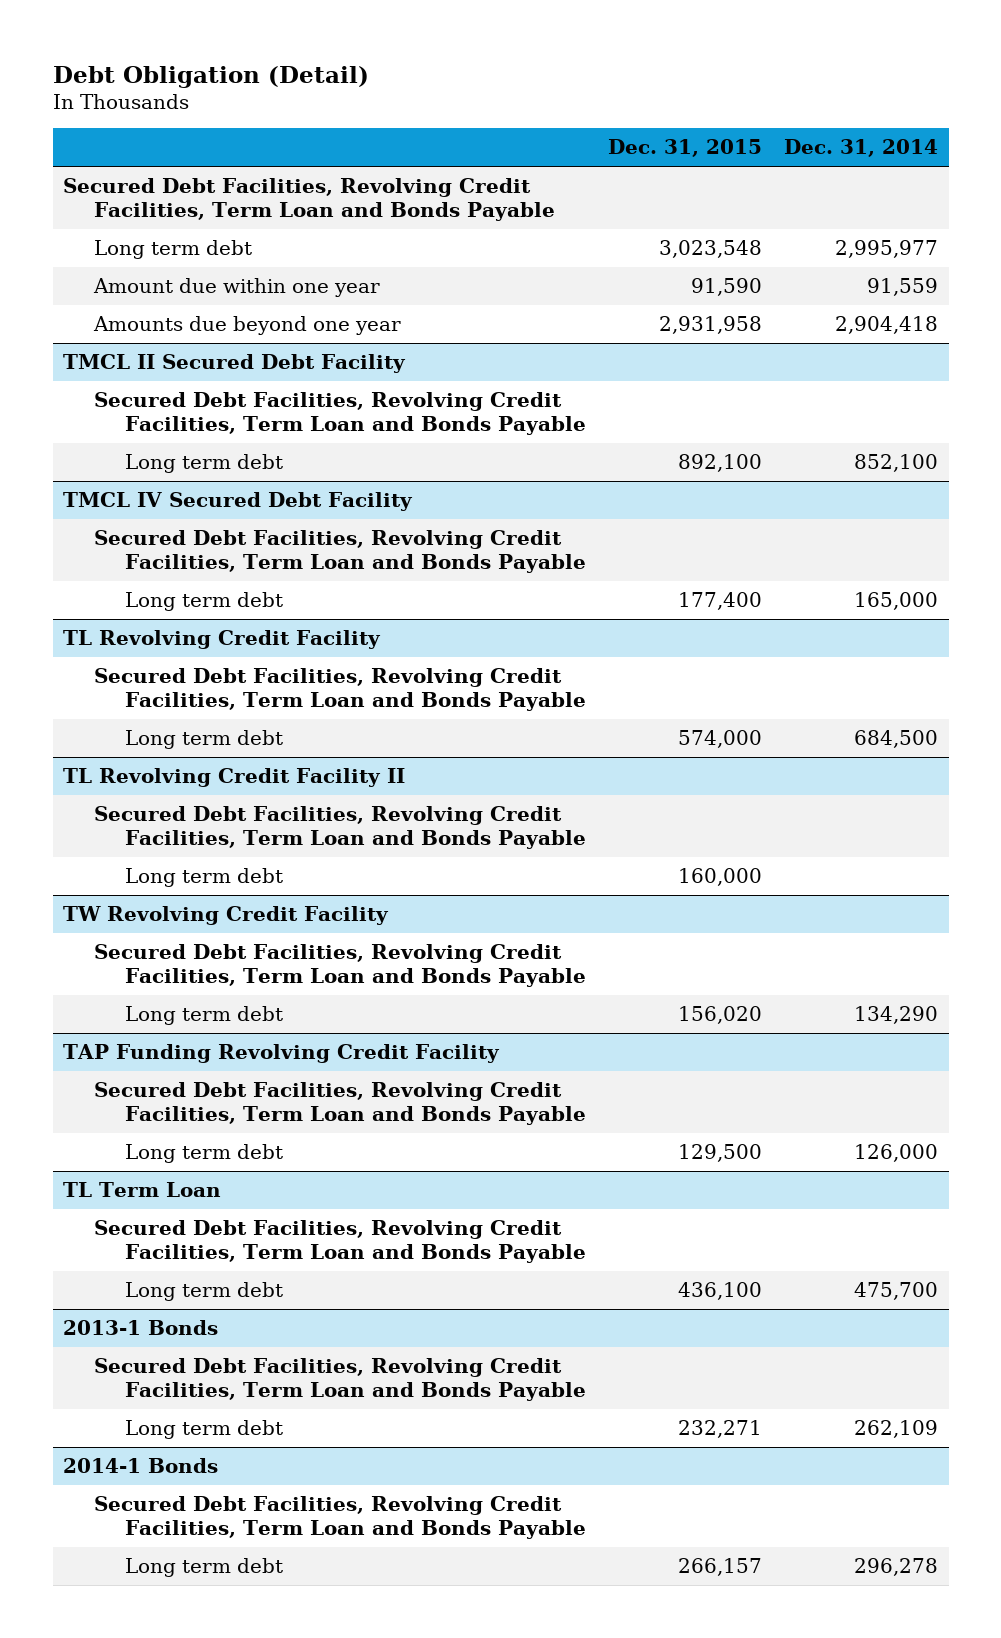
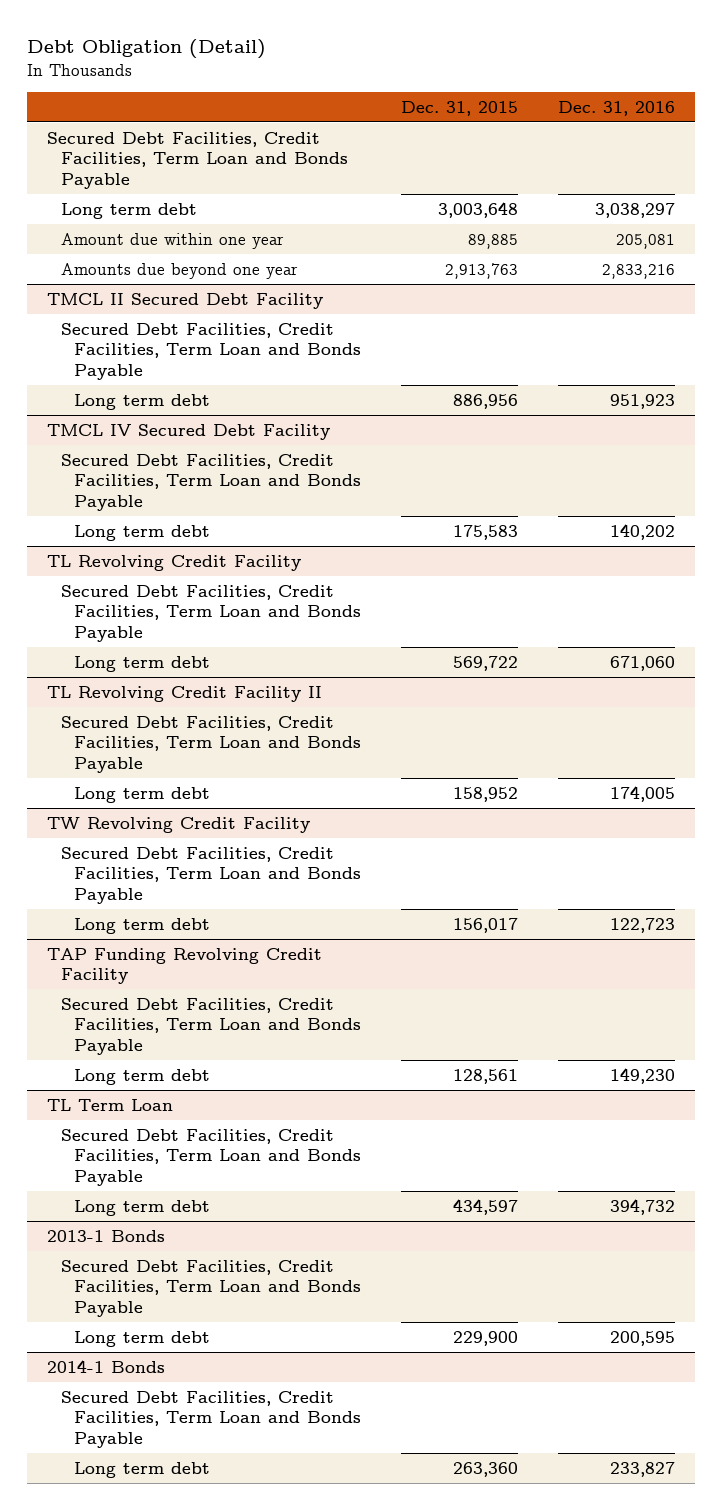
- | Dec. 31, 2015 | Dec. 31, 2014
+ | Dec. 31, 2015 | Dec. 31, 2016
- Secured Debt Facilities, Revolving Credit Facilities, Term Loan and Bonds Payable
- Long term debt | 3,023,548 | 2,995,977
- Amount due within one year | 91,590 | 91,559
- Amounts due beyond one year | 2,931,958 | 2,904,418
+ Secured Debt Facilities, Credit Facilities, Term Loan and Bonds Payable
+ Long term debt | 3,003,648 | 3,038,297
+ Amount due within one year | 89,885 | 205,081
+ Amounts due beyond one year | 2,913,763 | 2,833,216
@ TMCL II Secured Debt Facility
- Secured Debt Facilities, Revolving Credit Facilities, Term Loan and Bonds Payable
- Long term debt | 892,100 | 852,100
+ Secured Debt Facilities, Credit Facilities, Term Loan and Bonds Payable
+ Long term debt | 886,956 | 951,923
@ TMCL IV Secured Debt Facility
- Secured Debt Facilities, Revolving Credit Facilities, Term Loan and Bonds Payable
- Long term debt | 177,400 | 165,000
+ Secured Debt Facilities, Credit Facilities, Term Loan and Bonds Payable
+ Long term debt | 175,583 | 140,202
@ TL Revolving Credit Facility
- Secured Debt Facilities, Revolving Credit Facilities, Term Loan and Bonds Payable
- Long term debt | 574,000 | 684,500
+ Secured Debt Facilities, Credit Facilities, Term Loan and Bonds Payable
+ Long term debt | 569,722 | 671,060
@ TL Revolving Credit Facility II
- Secured Debt Facilities, Revolving Credit Facilities, Term Loan and Bonds Payable
- Long term debt | 160,000 |
+ Secured Debt Facilities, Credit Facilities, Term Loan and Bonds Payable
+ Long term debt | 158,952 | 174,005
@ TW Revolving Credit Facility
- Secured Debt Facilities, Revolving Credit Facilities, Term Loan and Bonds Payable
- Long term debt | 156,020 | 134,290
+ Secured Debt Facilities, Credit Facilities, Term Loan and Bonds Payable
+ Long term debt | 156,017 | 122,723
@ TAP Funding Revolving Credit Facility
- Secured Debt Facilities, Revolving Credit Facilities, Term Loan and Bonds Payable
- Long term debt | 129,500 | 126,000
+ Secured Debt Facilities, Credit Facilities, Term Loan and Bonds Payable
+ Long term debt | 128,561 | 149,230
@ TL Term Loan
- Secured Debt Facilities, Revolving Credit Facilities, Term Loan and Bonds Payable
- Long term debt | 436,100 | 475,700
+ Secured Debt Facilities, Credit Facilities, Term Loan and Bonds Payable
+ Long term debt | 434,597 | 394,732
@ 2013-1 Bonds
- Secured Debt Facilities, Revolving Credit Facilities, Term Loan and Bonds Payable
- Long term debt | 232,271 | 262,109
+ Secured Debt Facilities, Credit Facilities, Term Loan and Bonds Payable
+ Long term debt | 229,900 | 200,595
@ 2014-1 Bonds
- Secured Debt Facilities, Revolving Credit Facilities, Term Loan and Bonds Payable
- Long term debt | 266,157 | 296,278
+ Secured Debt Facilities, Credit Facilities, Term Loan and Bonds Payable
+ Long term debt | 263,360 | 233,827

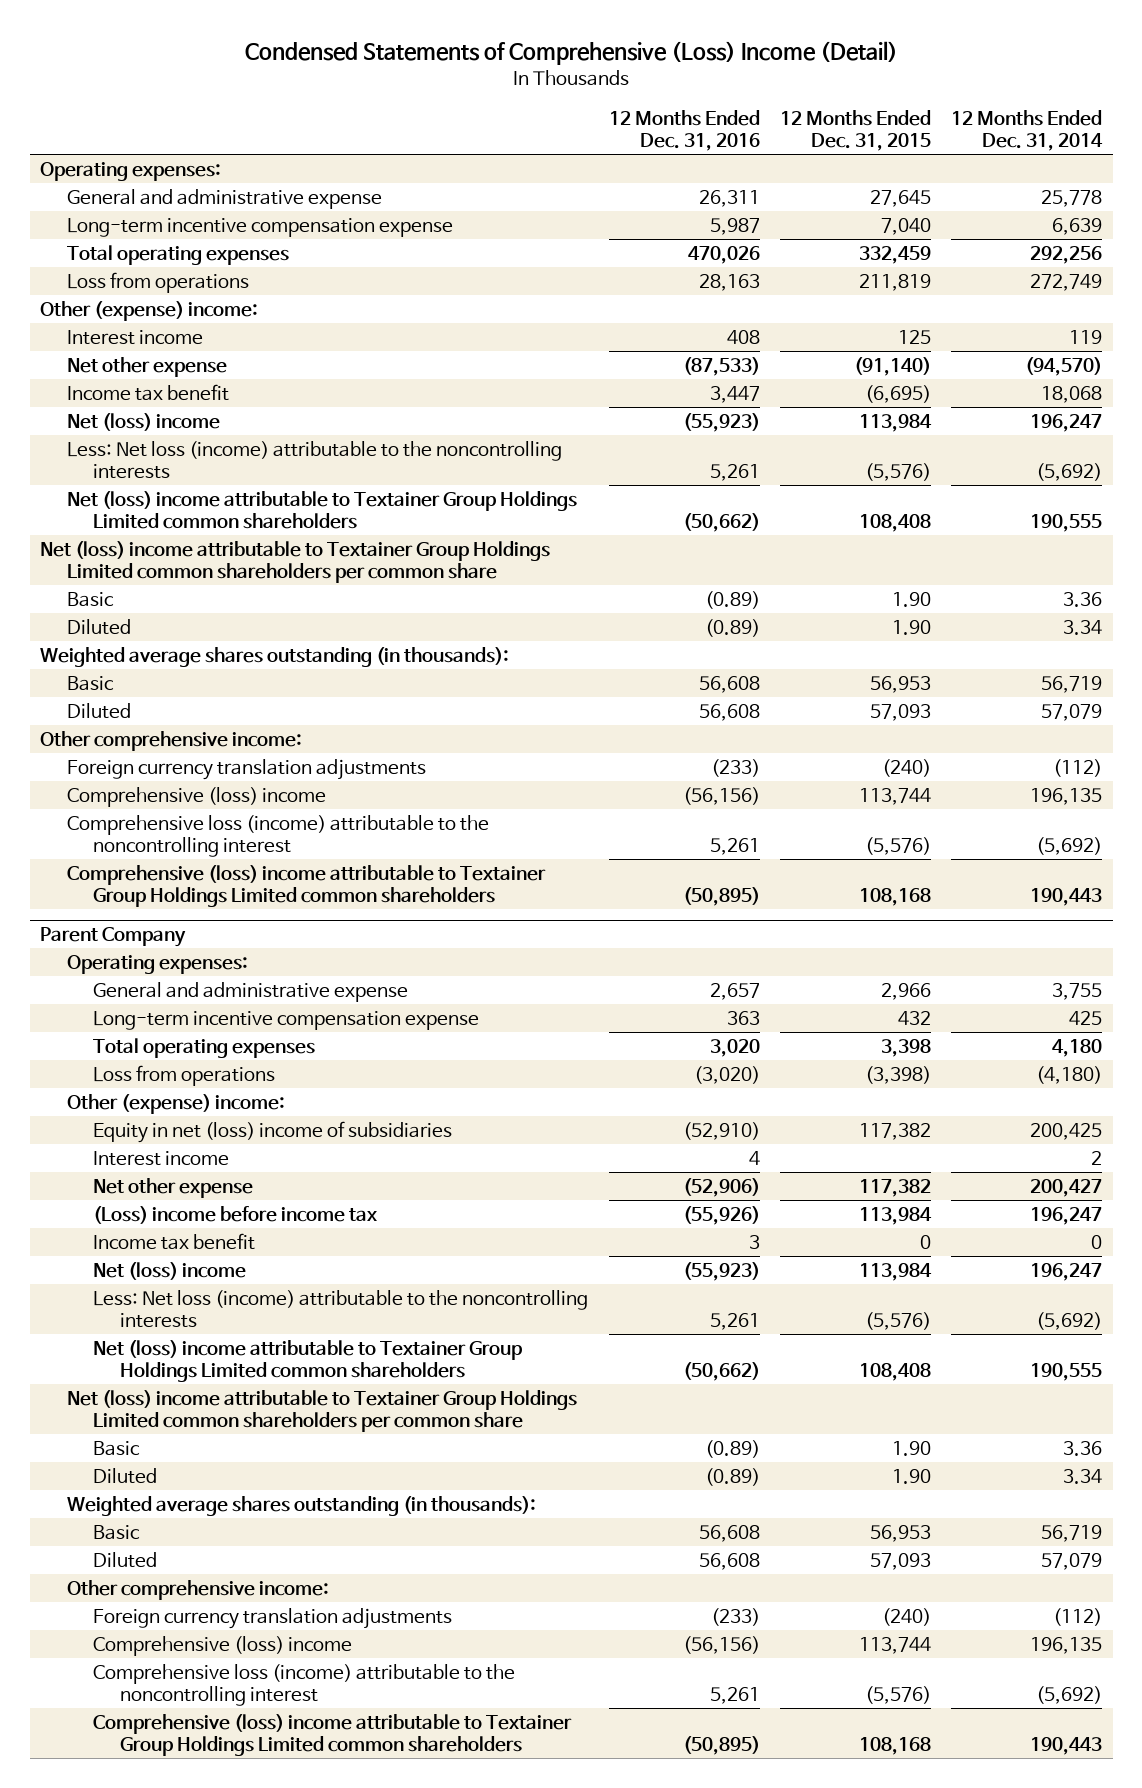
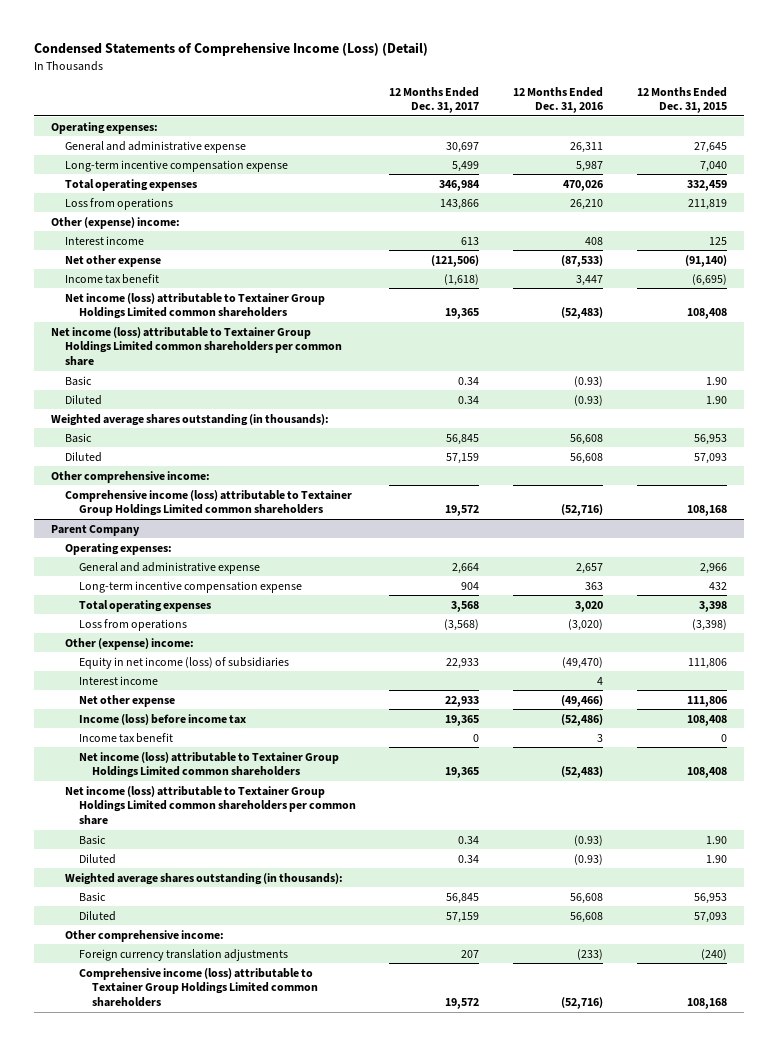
- Condensed Statements of Comprehensive (Loss) Income (Detail)
+ Condensed Statements of Comprehensive Income (Loss) (Detail)
- | 12 Months Ended Dec. 31, 2016 | 12 Months Ended Dec. 31, 2015 | 12 Months Ended Dec. 31, 2014
+ | 12 Months Ended Dec. 31, 2017 | 12 Months Ended Dec. 31, 2016 | 12 Months Ended Dec. 31, 2015
- Loss from operations | 28,163 | 211,819 | 272,749
+ Loss from operations | 143,866 | 26,210 | 211,819
- Net (loss) income | (55,923) | 113,984 | 196,247
- Less: Net loss (income) attributable to the noncontrolling interests | 5,261 | (5,576) | (5,692)
- Net (loss) income attributable to Textainer Group Holdings Limited common shareholders | (50,662) | 108,408 | 190,555
- Net (loss) income attributable to Textainer Group Holdings Limited common shareholders per common share
- Basic | (0.89) | 1.90 | 3.36
- Diluted | (0.89) | 1.90 | 3.34
+ Net income (loss) attributable to Textainer Group Holdings Limited common shareholders | 19,365 | (52,483) | 108,408
+ Net income (loss) attributable to Textainer Group Holdings Limited common shareholders per common share
+ Basic | 0.34 | (0.93) | 1.90
+ Diluted | 0.34 | (0.93) | 1.90
- Foreign currency translation adjustments | (233) | (240) | (112)
- Comprehensive (loss) income | (56,156) | 113,744 | 196,135
- Comprehensive loss (income) attributable to the noncontrolling interest | 5,261 | (5,576) | (5,692)
- Comprehensive (loss) income attributable to Textainer Group Holdings Limited common shareholders | (50,895) | 108,168 | 190,443
+ Comprehensive income (loss) attributable to Textainer Group Holdings Limited common shareholders | 19,572 | (52,716) | 108,168
@ Parent Company
- Equity in net (loss) income of subsidiaries | (52,910) | 117,382 | 200,425
+ Equity in net income (loss) of subsidiaries | 22,933 | (49,470) | 111,806
- Net other expense | (52,906) | 117,382 | 200,427
- (Loss) income before income tax | (55,926) | 113,984 | 196,247
+ Net other expense | 22,933 | (49,466) | 111,806
+ Income (loss) before income tax | 19,365 | (52,486) | 108,408
- Net (loss) income | (55,923) | 113,984 | 196,247
- Less: Net loss (income) attributable to the noncontrolling interests | 5,261 | (5,576) | (5,692)
- Net (loss) income attributable to Textainer Group Holdings Limited common shareholders | (50,662) | 108,408 | 190,555
- Net (loss) income attributable to Textainer Group Holdings Limited common shareholders per common share
- Basic | (0.89) | 1.90 | 3.36
- Diluted | (0.89) | 1.90 | 3.34
+ Net income (loss) attributable to Textainer Group Holdings Limited common shareholders | 19,365 | (52,483) | 108,408
+ Net income (loss) attributable to Textainer Group Holdings Limited common shareholders per common share
+ Basic | 0.34 | (0.93) | 1.90
+ Diluted | 0.34 | (0.93) | 1.90
- Comprehensive (loss) income | (56,156) | 113,744 | 196,135
- Comprehensive loss (income) attributable to the noncontrolling interest | 5,261 | (5,576) | (5,692)
- Comprehensive (loss) income attributable to Textainer Group Holdings Limited common shareholders | (50,895) | 108,168 | 190,443
+ Comprehensive income (loss) attributable to Textainer Group Holdings Limited common shareholders | 19,572 | (52,716) | 108,168

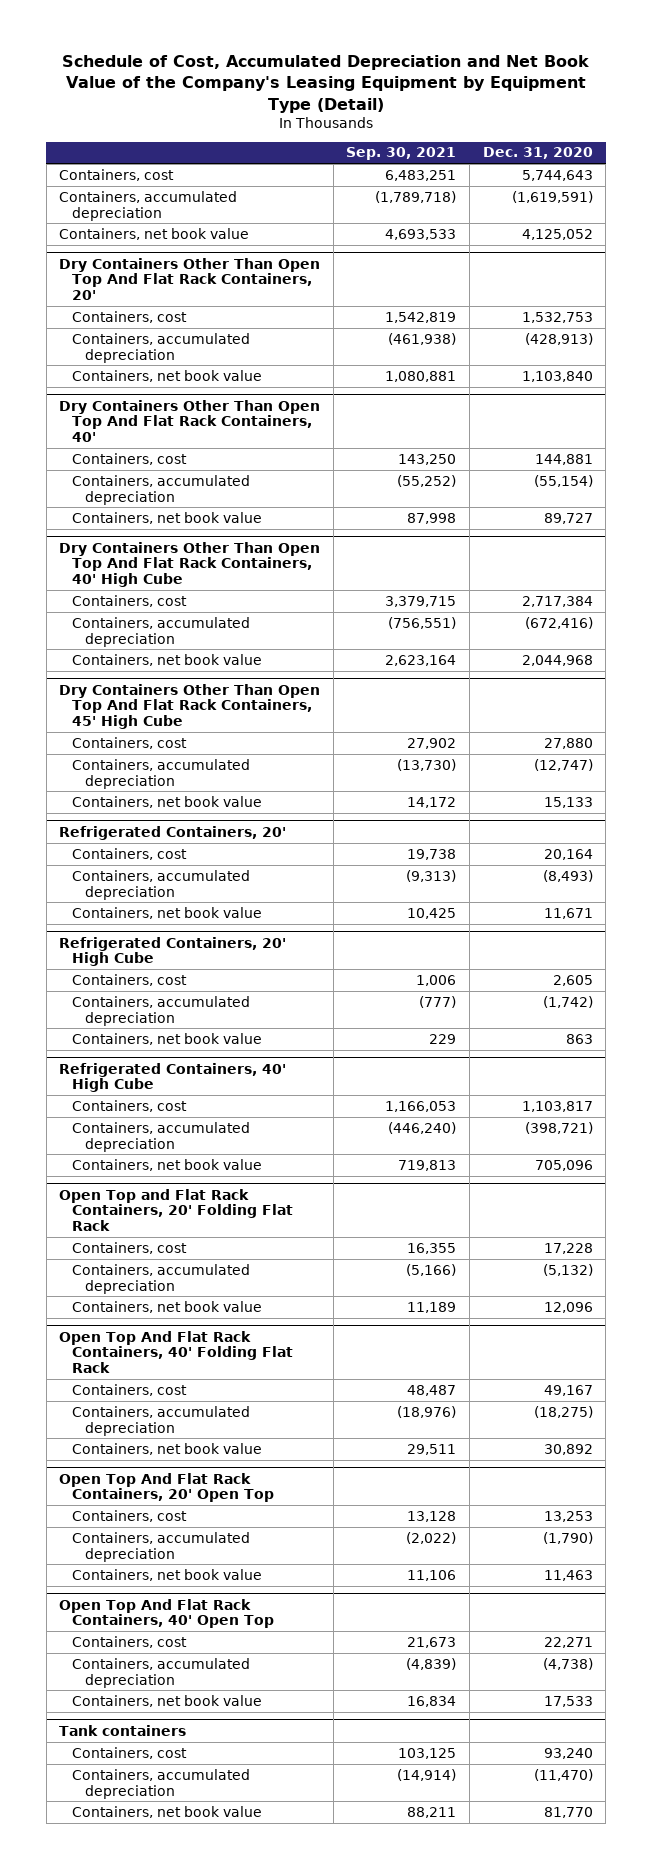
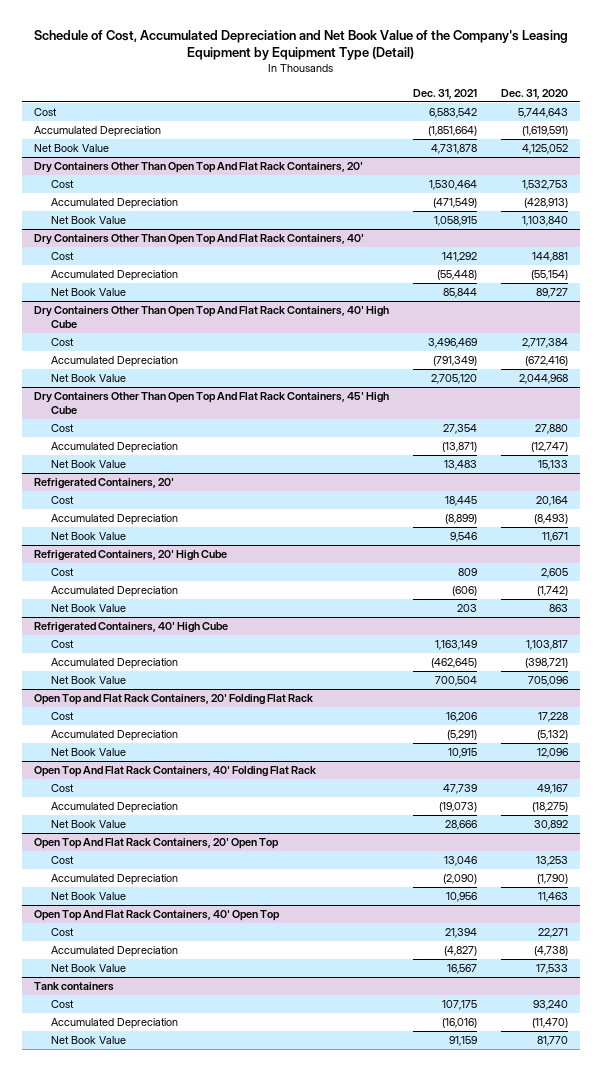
- | Sep. 30, 2021 | Dec. 31, 2020
+ | Dec. 31, 2021 | Dec. 31, 2020
- Containers, cost | 6,483,251 | 5,744,643
- Containers, accumulated depreciation | (1,789,718) | (1,619,591)
- Containers, net book value | 4,693,533 | 4,125,052
+ Cost | 6,583,542 | 5,744,643
+ Accumulated Depreciation | (1,851,664) | (1,619,591)
+ Net Book Value | 4,731,878 | 4,125,052
@ Dry Containers Other Than Open Top And Flat Rack Containers, 20'
- Containers, cost | 1,542,819 | 1,532,753
- Containers, accumulated depreciation | (461,938) | (428,913)
- Containers, net book value | 1,080,881 | 1,103,840
+ Cost | 1,530,464 | 1,532,753
+ Accumulated Depreciation | (471,549) | (428,913)
+ Net Book Value | 1,058,915 | 1,103,840
@ Dry Containers Other Than Open Top And Flat Rack Containers, 40'
- Containers, cost | 143,250 | 144,881
- Containers, accumulated depreciation | (55,252) | (55,154)
- Containers, net book value | 87,998 | 89,727
+ Cost | 141,292 | 144,881
+ Accumulated Depreciation | (55,448) | (55,154)
+ Net Book Value | 85,844 | 89,727
@ Dry Containers Other Than Open Top And Flat Rack Containers, 40' High Cube
- Containers, cost | 3,379,715 | 2,717,384
- Containers, accumulated depreciation | (756,551) | (672,416)
- Containers, net book value | 2,623,164 | 2,044,968
+ Cost | 3,496,469 | 2,717,384
+ Accumulated Depreciation | (791,349) | (672,416)
+ Net Book Value | 2,705,120 | 2,044,968
@ Dry Containers Other Than Open Top And Flat Rack Containers, 45' High Cube
- Containers, cost | 27,902 | 27,880
- Containers, accumulated depreciation | (13,730) | (12,747)
- Containers, net book value | 14,172 | 15,133
+ Cost | 27,354 | 27,880
+ Accumulated Depreciation | (13,871) | (12,747)
+ Net Book Value | 13,483 | 15,133
@ Refrigerated Containers, 20'
- Containers, cost | 19,738 | 20,164
- Containers, accumulated depreciation | (9,313) | (8,493)
- Containers, net book value | 10,425 | 11,671
+ Cost | 18,445 | 20,164
+ Accumulated Depreciation | (8,899) | (8,493)
+ Net Book Value | 9,546 | 11,671
@ Refrigerated Containers, 20' High Cube
- Containers, cost | 1,006 | 2,605
- Containers, accumulated depreciation | (777) | (1,742)
- Containers, net book value | 229 | 863
+ Cost | 809 | 2,605
+ Accumulated Depreciation | (606) | (1,742)
+ Net Book Value | 203 | 863
@ Refrigerated Containers, 40' High Cube
- Containers, cost | 1,166,053 | 1,103,817
- Containers, accumulated depreciation | (446,240) | (398,721)
- Containers, net book value | 719,813 | 705,096
+ Cost | 1,163,149 | 1,103,817
+ Accumulated Depreciation | (462,645) | (398,721)
+ Net Book Value | 700,504 | 705,096
@ Open Top and Flat Rack Containers, 20' Folding Flat Rack
- Containers, cost | 16,355 | 17,228
- Containers, accumulated depreciation | (5,166) | (5,132)
- Containers, net book value | 11,189 | 12,096
+ Cost | 16,206 | 17,228
+ Accumulated Depreciation | (5,291) | (5,132)
+ Net Book Value | 10,915 | 12,096
@ Open Top And Flat Rack Containers, 40' Folding Flat Rack
- Containers, cost | 48,487 | 49,167
- Containers, accumulated depreciation | (18,976) | (18,275)
- Containers, net book value | 29,511 | 30,892
+ Cost | 47,739 | 49,167
+ Accumulated Depreciation | (19,073) | (18,275)
+ Net Book Value | 28,666 | 30,892
@ Open Top And Flat Rack Containers, 20' Open Top
- Containers, cost | 13,128 | 13,253
- Containers, accumulated depreciation | (2,022) | (1,790)
- Containers, net book value | 11,106 | 11,463
+ Cost | 13,046 | 13,253
+ Accumulated Depreciation | (2,090) | (1,790)
+ Net Book Value | 10,956 | 11,463
@ Open Top And Flat Rack Containers, 40' Open Top
- Containers, cost | 21,673 | 22,271
- Containers, accumulated depreciation | (4,839) | (4,738)
- Containers, net book value | 16,834 | 17,533
+ Cost | 21,394 | 22,271
+ Accumulated Depreciation | (4,827) | (4,738)
+ Net Book Value | 16,567 | 17,533
@ Tank containers
- Containers, cost | 103,125 | 93,240
- Containers, accumulated depreciation | (14,914) | (11,470)
- Containers, net book value | 88,211 | 81,770
+ Cost | 107,175 | 93,240
+ Accumulated Depreciation | (16,016) | (11,470)
+ Net Book Value | 91,159 | 81,770

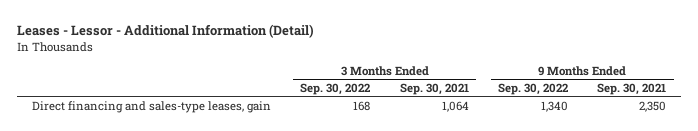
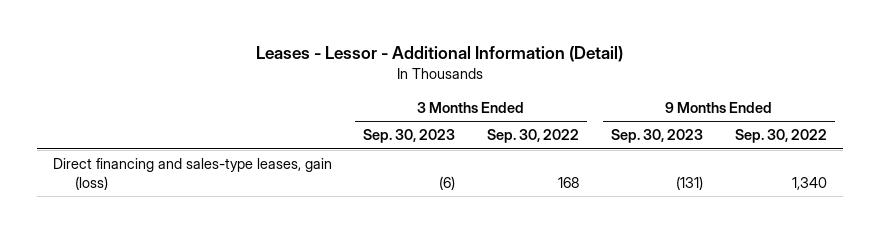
- | 3 Months Ended Sep. 30, 2022 | 3 Months Ended Sep. 30, 2021 | 9 Months Ended Sep. 30, 2022 | 9 Months Ended Sep. 30, 2021
+ | 3 Months Ended Sep. 30, 2023 | 3 Months Ended Sep. 30, 2022 | 9 Months Ended Sep. 30, 2023 | 9 Months Ended Sep. 30, 2022
- Direct financing and sales-type leases, gain | 168 | 1,064 | 1,340 | 2,350
+ Direct financing and sales-type leases, gain (loss) | (6) | 168 | (131) | 1,340

